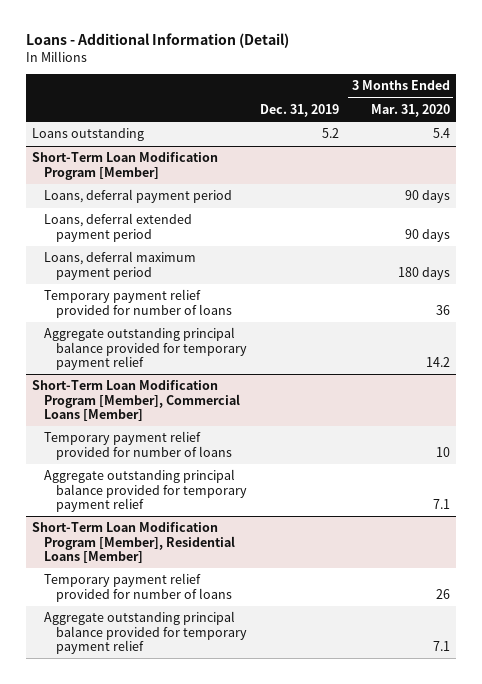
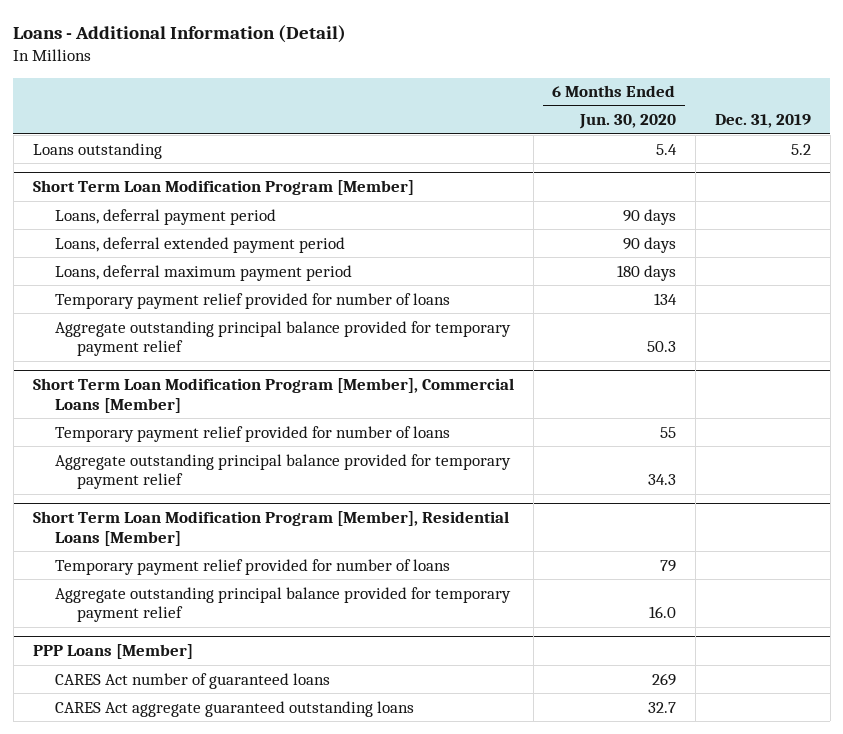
- | Dec. 31, 2019 | 3 Months Ended Mar. 31, 2020
+ | 6 Months Ended Jun. 30, 2020 | Dec. 31, 2019
- Short-Term Loan Modification Program [Member]
+ Short Term Loan Modification Program [Member]
- Short-Term Loan Modification Program [Member], Commercial Loans [Member]
+ Short Term Loan Modification Program [Member], Commercial Loans [Member]
- Short-Term Loan Modification Program [Member], Residential Loans [Member]
+ Short Term Loan Modification Program [Member], Residential Loans [Member]
+ PPP Loans [Member]
+ CARES Act number of guaranteed loans | 269 |
+ CARES Act aggregate guaranteed outstanding loans | 32.7 |

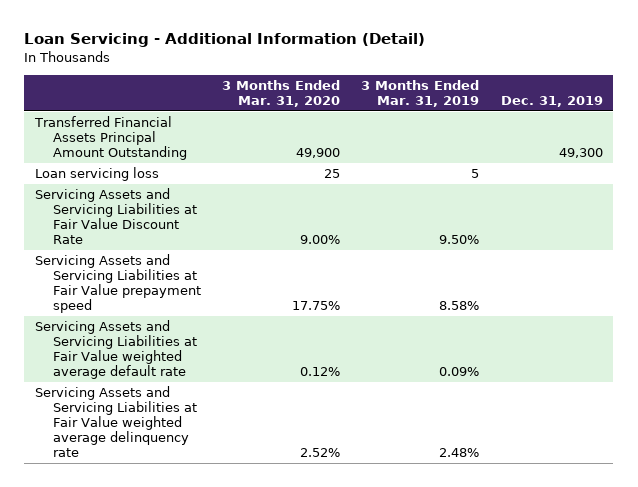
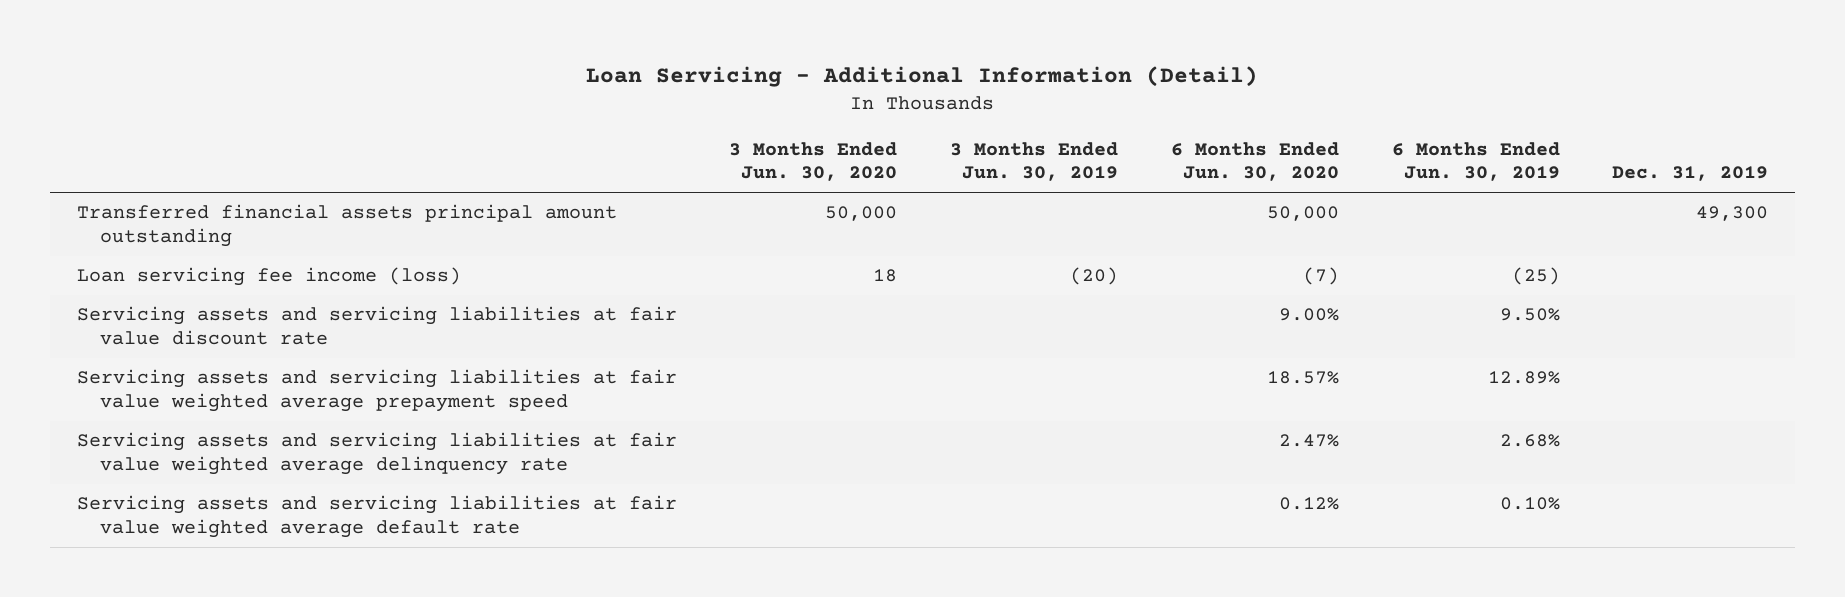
- | 3 Months Ended Mar. 31, 2020 | 3 Months Ended Mar. 31, 2019 | Dec. 31, 2019
+ | 3 Months Ended Jun. 30, 2020 | 3 Months Ended Jun. 30, 2019 | 6 Months Ended Jun. 30, 2020 | 6 Months Ended Jun. 30, 2019 | Dec. 31, 2019
- Transferred Financial Assets Principal Amount Outstanding | 49,900 | | 49,300
- Loan servicing loss | 25 | 5 |
- Servicing Assets and Servicing Liabilities at Fair Value Discount Rate | 9.00% | 9.50% |
- Servicing Assets and Servicing Liabilities at Fair Value prepayment speed | 17.75% | 8.58% |
- Servicing Assets and Servicing Liabilities at Fair Value weighted average default rate | 0.12% | 0.09% |
- Servicing Assets and Servicing Liabilities at Fair Value weighted average delinquency rate | 2.52% | 2.48% |
+ Transferred financial assets principal amount outstanding | 50,000 | | 50,000 | | 49,300
+ Loan servicing fee income (loss) | 18 | (20) | (7) | (25) |
+ Servicing assets and servicing liabilities at fair value discount rate | | | 9.00% | 9.50% |
+ Servicing assets and servicing liabilities at fair value weighted average prepayment speed | | | 18.57% | 12.89% |
+ Servicing assets and servicing liabilities at fair value weighted average delinquency rate | | | 2.47% | 2.68% |
+ Servicing assets and servicing liabilities at fair value weighted average default rate | | | 0.12% | 0.10% |

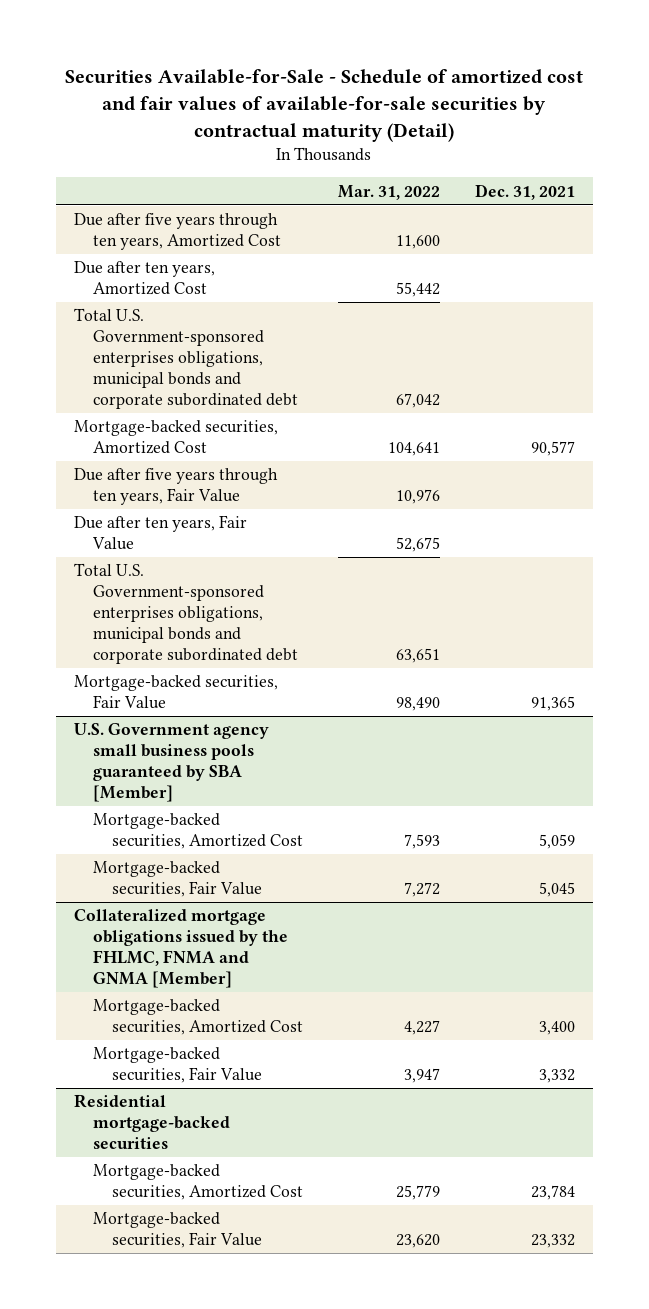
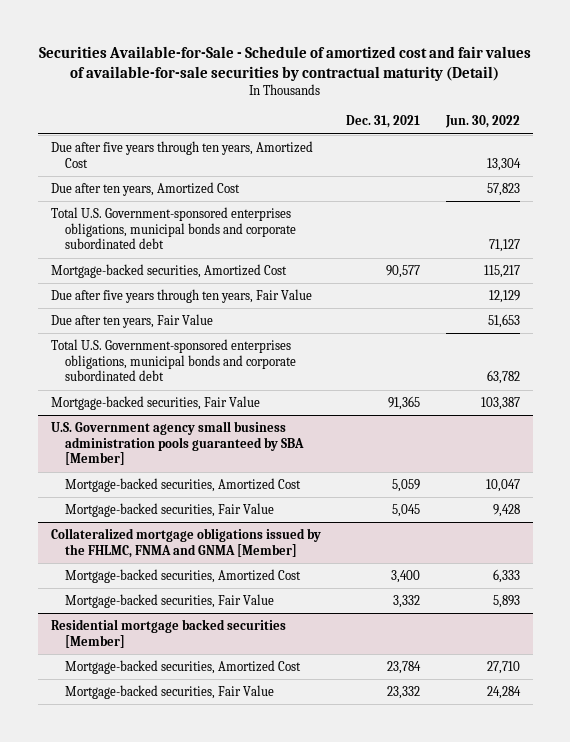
- | Mar. 31, 2022 | Dec. 31, 2021
+ | Dec. 31, 2021 | Jun. 30, 2022
- U.S. Government agency small business pools guaranteed by SBA [Member]
+ U.S. Government agency small business administration pools guaranteed by SBA [Member]
- Residential mortgage-backed securities
+ Residential mortgage backed securities [Member]

